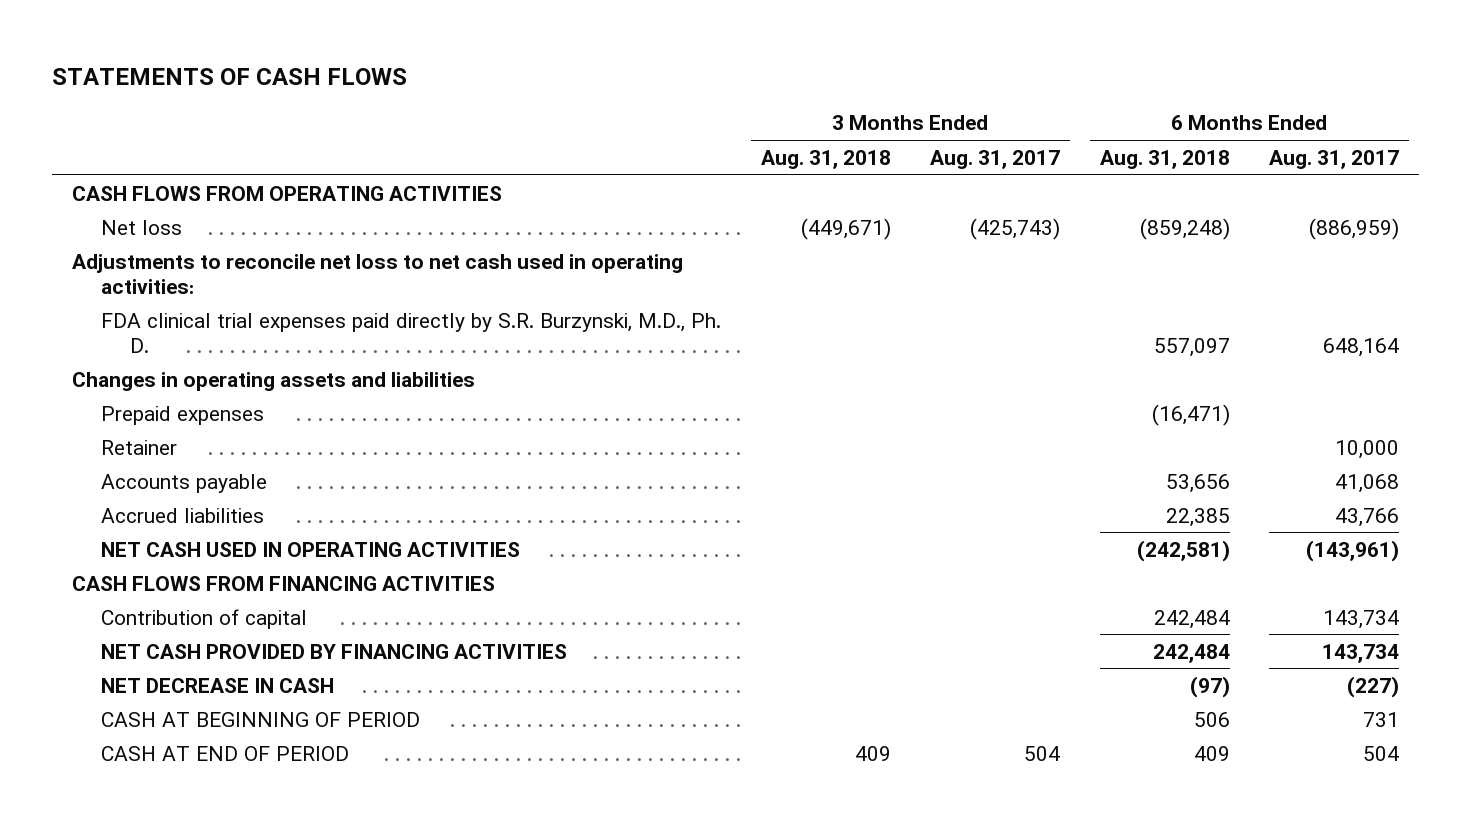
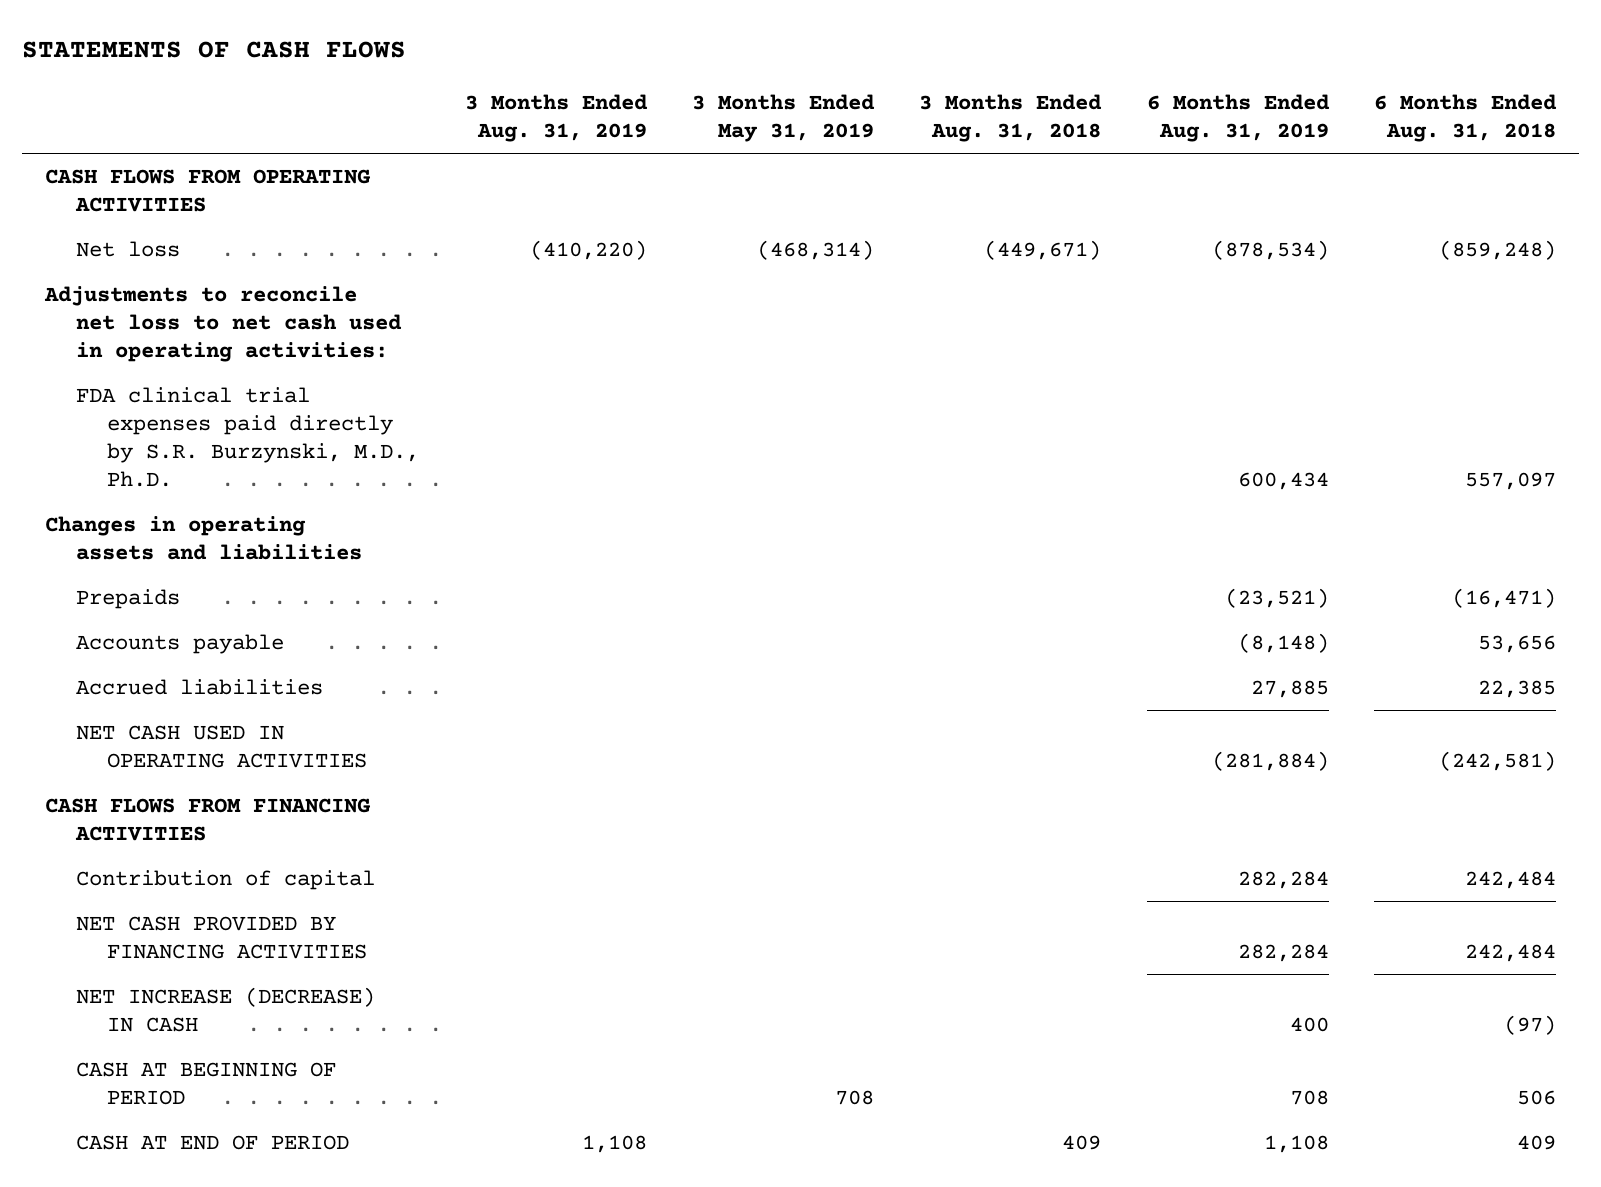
- | 3 Months Ended Aug. 31, 2018 | 3 Months Ended Aug. 31, 2017 | 6 Months Ended Aug. 31, 2018 | 6 Months Ended Aug. 31, 2017
+ | 3 Months Ended Aug. 31, 2019 | 3 Months Ended May 31, 2019 | 3 Months Ended Aug. 31, 2018 | 6 Months Ended Aug. 31, 2019 | 6 Months Ended Aug. 31, 2018
- FDA clinical trial expenses paid directly by S.R. Burzynski, M.D., Ph. D. | | | 557,097 | 648,164
+ FDA clinical trial expenses paid directly by S.R. Burzynski, M.D., Ph.D. | | | | 600,434 | 557,097
- Prepaid expenses | | | (16,471) |
- Retainer | | | | 10,000
+ Prepaids | | | | (23,521) | (16,471)
- NET DECREASE IN CASH | | | (97) | (227)
+ NET INCREASE (DECREASE) IN CASH | | | | 400 | (97)

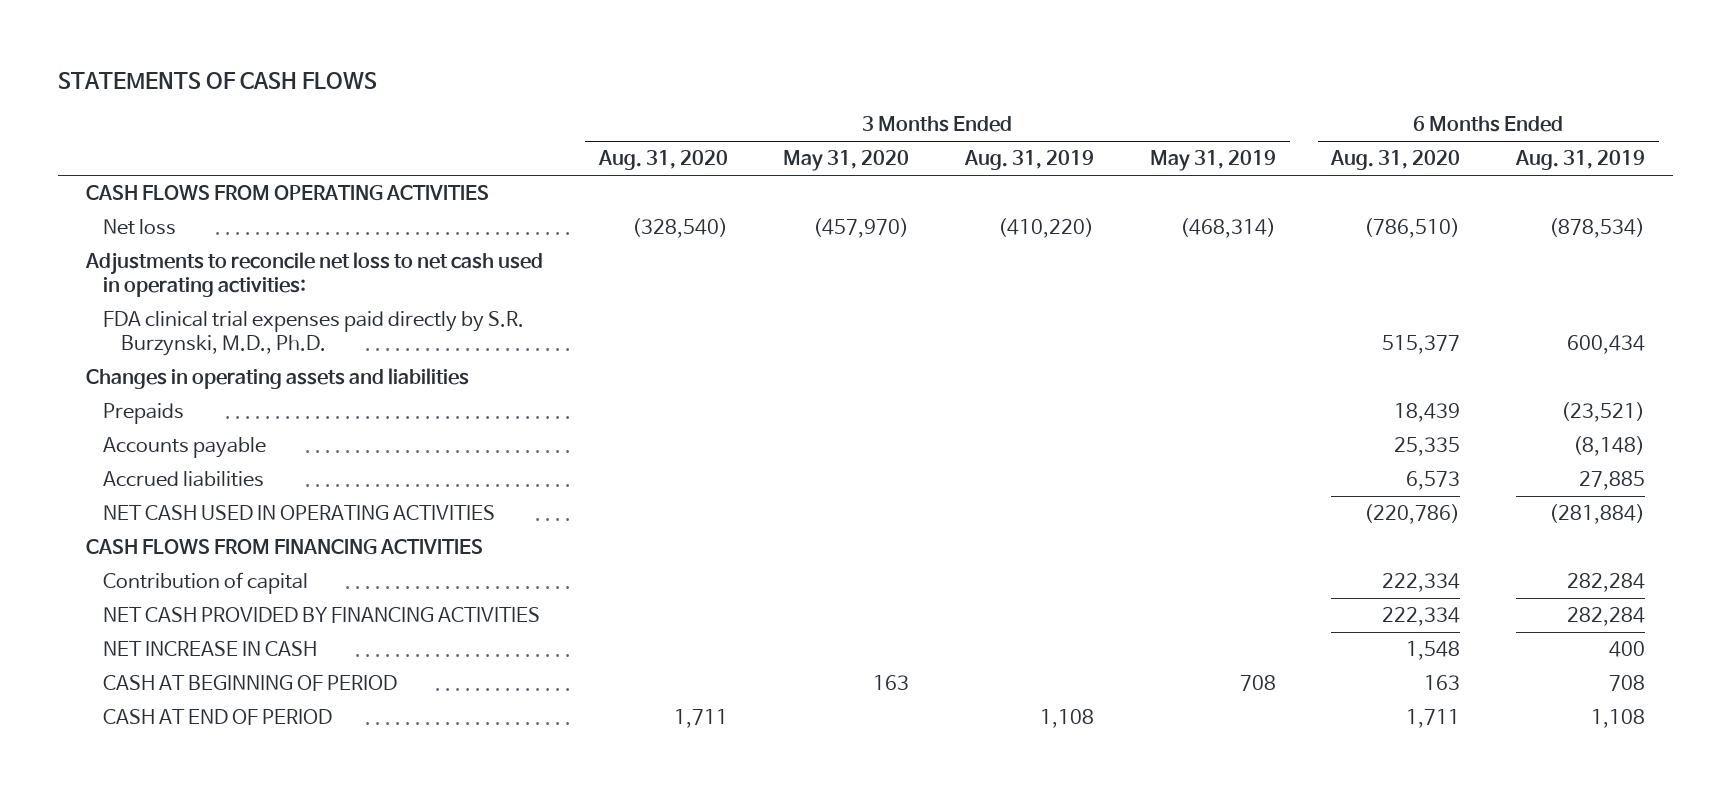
- | 3 Months Ended Aug. 31, 2019 | 3 Months Ended May 31, 2019 | 3 Months Ended Aug. 31, 2018 | 6 Months Ended Aug. 31, 2019 | 6 Months Ended Aug. 31, 2018
+ | 3 Months Ended Aug. 31, 2020 | 3 Months Ended May 31, 2020 | 3 Months Ended Aug. 31, 2019 | 3 Months Ended May 31, 2019 | 6 Months Ended Aug. 31, 2020 | 6 Months Ended Aug. 31, 2019
- NET INCREASE (DECREASE) IN CASH | | | | 400 | (97)
+ NET INCREASE IN CASH | | | | | 1,548 | 400

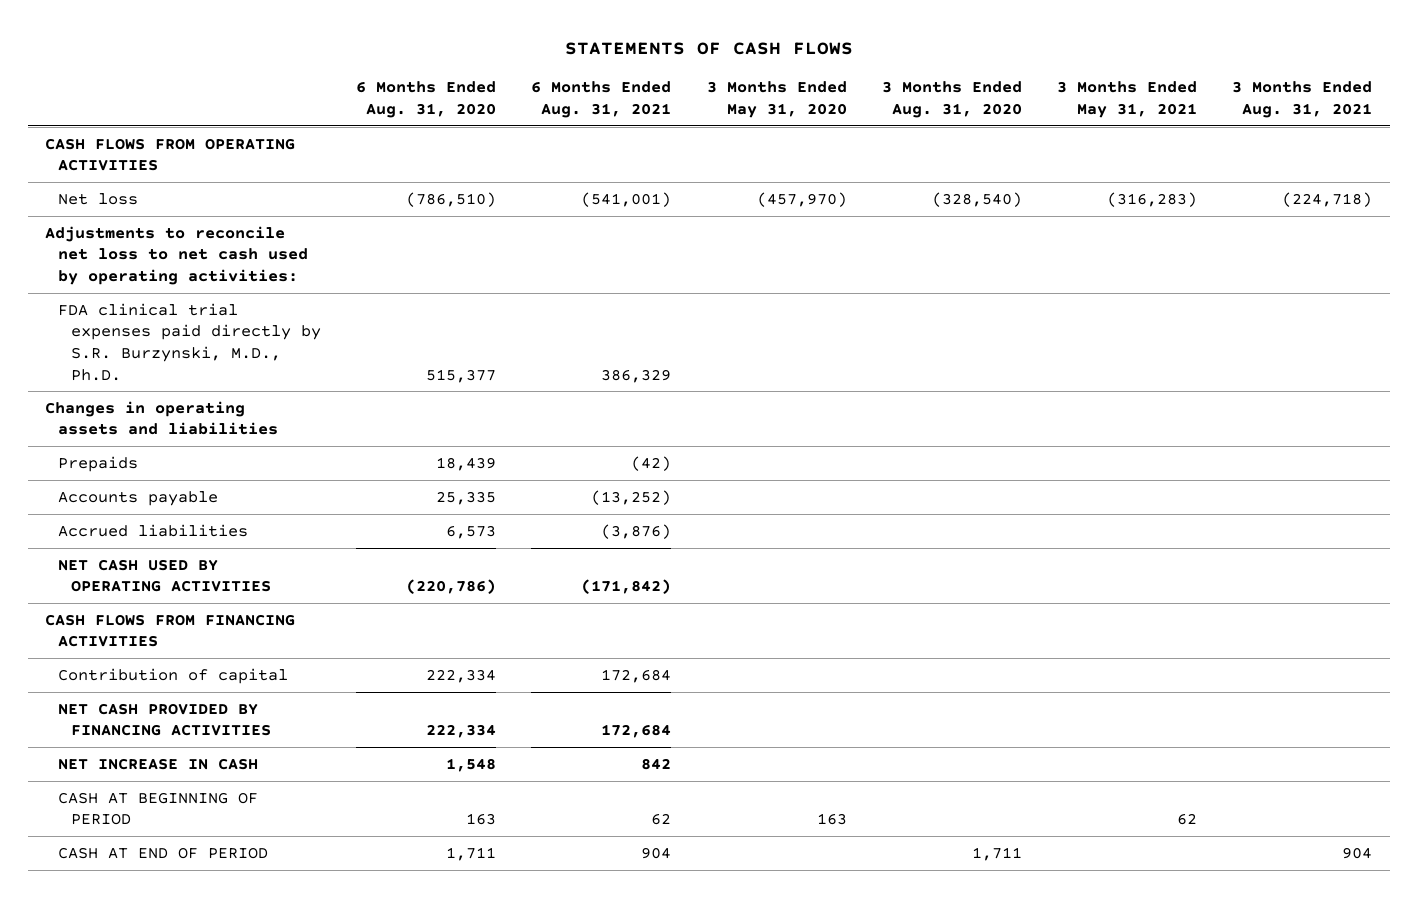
- | 3 Months Ended Aug. 31, 2020 | 3 Months Ended May 31, 2020 | 3 Months Ended Aug. 31, 2019 | 3 Months Ended May 31, 2019 | 6 Months Ended Aug. 31, 2020 | 6 Months Ended Aug. 31, 2019
+ | 6 Months Ended Aug. 31, 2020 | 6 Months Ended Aug. 31, 2021 | 3 Months Ended May 31, 2020 | 3 Months Ended Aug. 31, 2020 | 3 Months Ended May 31, 2021 | 3 Months Ended Aug. 31, 2021
- Adjustments to reconcile net loss to net cash used in operating activities:
+ Adjustments to reconcile net loss to net cash used by operating activities:
- NET CASH USED IN OPERATING ACTIVITIES | | | | | (220,786) | (281,884)
+ NET CASH USED BY OPERATING ACTIVITIES | (220,786) | (171,842) | | | |

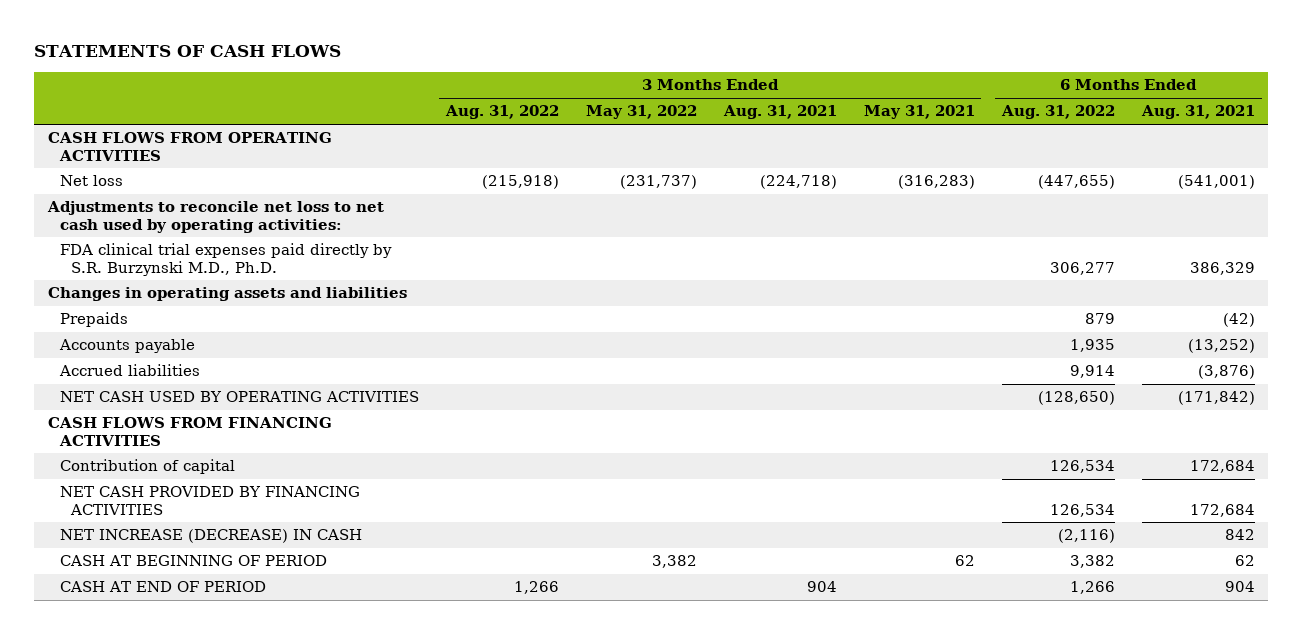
- | 6 Months Ended Aug. 31, 2020 | 6 Months Ended Aug. 31, 2021 | 3 Months Ended May 31, 2020 | 3 Months Ended Aug. 31, 2020 | 3 Months Ended May 31, 2021 | 3 Months Ended Aug. 31, 2021
+ | 3 Months Ended Aug. 31, 2022 | 3 Months Ended May 31, 2022 | 3 Months Ended Aug. 31, 2021 | 3 Months Ended May 31, 2021 | 6 Months Ended Aug. 31, 2022 | 6 Months Ended Aug. 31, 2021
- FDA clinical trial expenses paid directly by S.R. Burzynski, M.D., Ph.D. | 515,377 | 386,329 | | | |
+ FDA clinical trial expenses paid directly by S.R. Burzynski M.D., Ph.D. | | | | | 306,277 | 386,329
- NET INCREASE IN CASH | 1,548 | 842 | | | |
+ NET INCREASE (DECREASE) IN CASH | | | | | (2,116) | 842

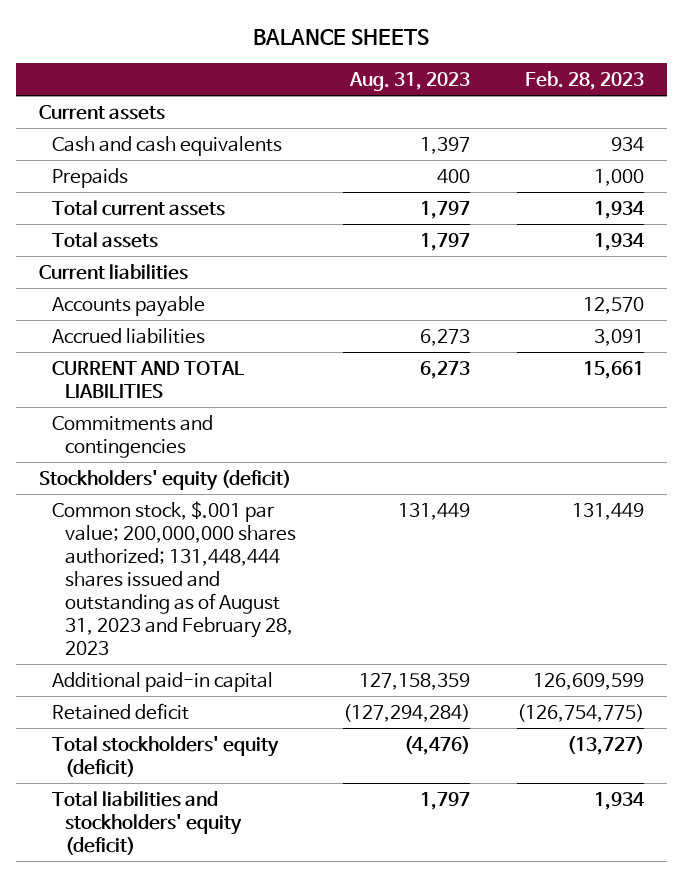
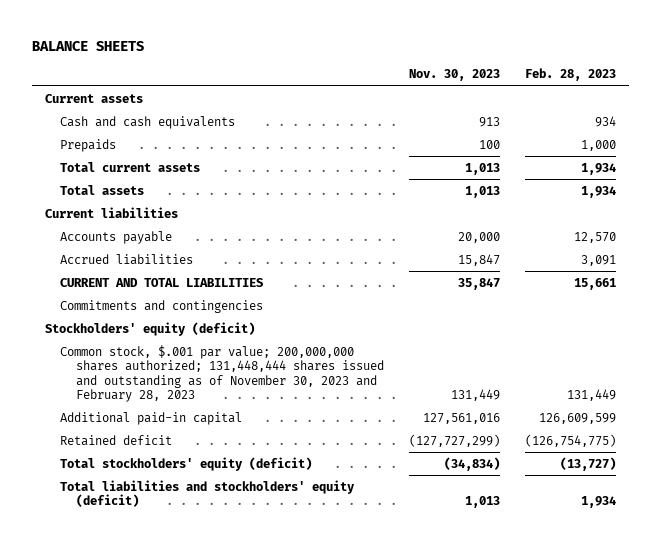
- | Aug. 31, 2023 | Feb. 28, 2023
+ | Nov. 30, 2023 | Feb. 28, 2023
- Common stock, $.001 par value; 200,000,000 shares authorized; 131,448,444 shares issued and outstanding as of August 31, 2023 and February 28, 2023 | 131,449 | 131,449
+ Common stock, $.001 par value; 200,000,000 shares authorized; 131,448,444 shares issued and outstanding as of November 30, 2023 and February 28, 2023 | 131,449 | 131,449

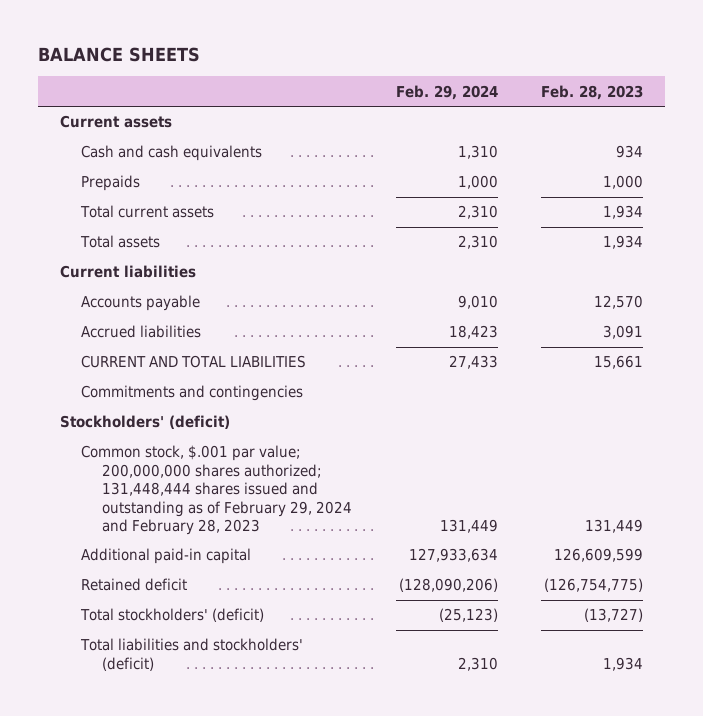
- | Nov. 30, 2023 | Feb. 28, 2023
+ | Feb. 29, 2024 | Feb. 28, 2023
- Stockholders' equity (deficit)
- Common stock, $.001 par value; 200,000,000 shares authorized; 131,448,444 shares issued and outstanding as of November 30, 2023 and February 28, 2023 | 131,449 | 131,449
+ Stockholders' (deficit)
+ Common stock, $.001 par value; 200,000,000 shares authorized; 131,448,444 shares issued and outstanding as of February 29, 2024 and February 28, 2023 | 131,449 | 131,449
- Total stockholders' equity (deficit) | (34,834) | (13,727)
- Total liabilities and stockholders' equity (deficit) | 1,013 | 1,934
+ Total stockholders' (deficit) | (25,123) | (13,727)
+ Total liabilities and stockholders' (deficit) | 2,310 | 1,934

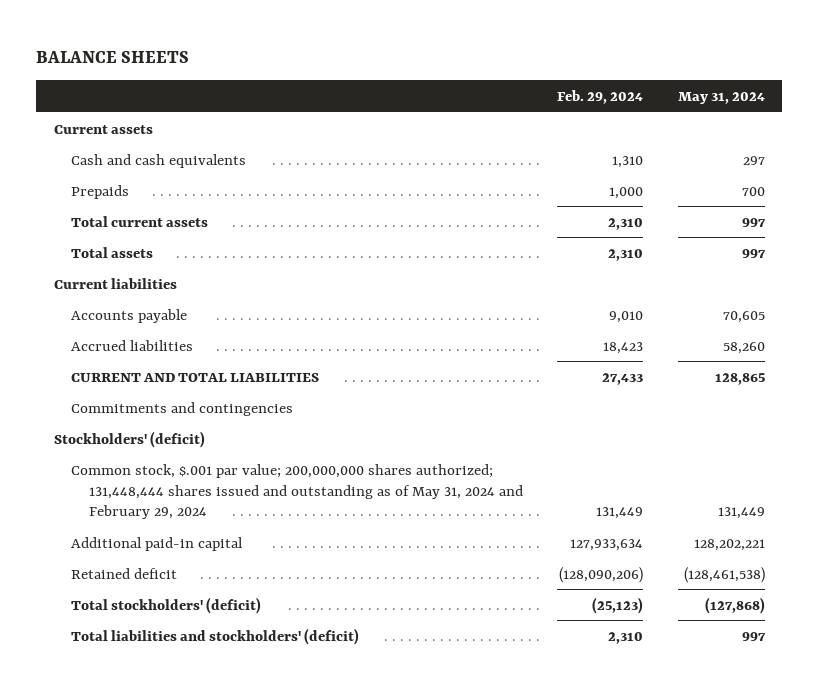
- | Feb. 29, 2024 | Feb. 28, 2023
+ | Feb. 29, 2024 | May 31, 2024
- Common stock, $.001 par value; 200,000,000 shares authorized; 131,448,444 shares issued and outstanding as of February 29, 2024 and February 28, 2023 | 131,449 | 131,449
+ Common stock, $.001 par value; 200,000,000 shares authorized; 131,448,444 shares issued and outstanding as of May 31, 2024 and February 29, 2024 | 131,449 | 131,449

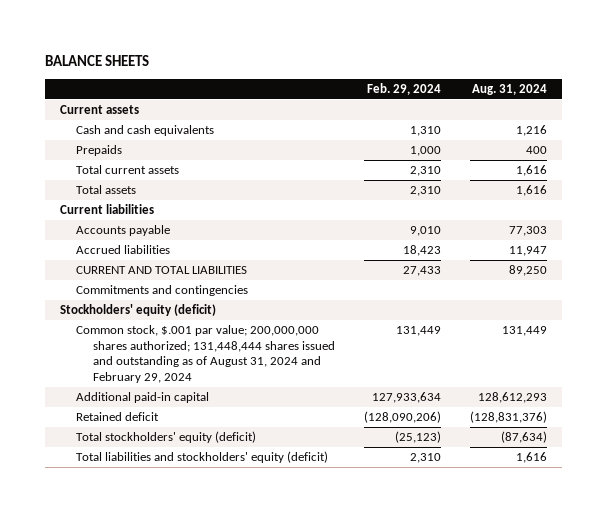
- | Feb. 29, 2024 | May 31, 2024
+ | Feb. 29, 2024 | Aug. 31, 2024
- Stockholders' (deficit)
- Common stock, $.001 par value; 200,000,000 shares authorized; 131,448,444 shares issued and outstanding as of May 31, 2024 and February 29, 2024 | 131,449 | 131,449
+ Stockholders' equity (deficit)
+ Common stock, $.001 par value; 200,000,000 shares authorized; 131,448,444 shares issued and outstanding as of August 31, 2024 and February 29, 2024 | 131,449 | 131,449
- Total stockholders' (deficit) | (25,123) | (127,868)
- Total liabilities and stockholders' (deficit) | 2,310 | 997
+ Total stockholders' equity (deficit) | (25,123) | (87,634)
+ Total liabilities and stockholders' equity (deficit) | 2,310 | 1,616

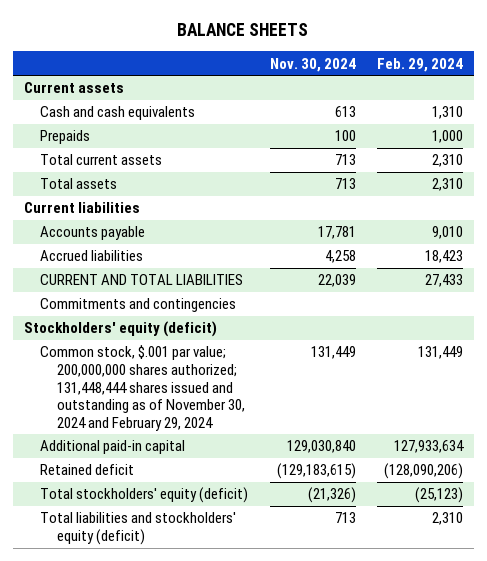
- | Feb. 29, 2024 | Aug. 31, 2024
+ | Nov. 30, 2024 | Feb. 29, 2024
- Common stock, $.001 par value; 200,000,000 shares authorized; 131,448,444 shares issued and outstanding as of August 31, 2024 and February 29, 2024 | 131,449 | 131,449
+ Common stock, $.001 par value; 200,000,000 shares authorized; 131,448,444 shares issued and outstanding as of November 30, 2024 and February 29, 2024 | 131,449 | 131,449

